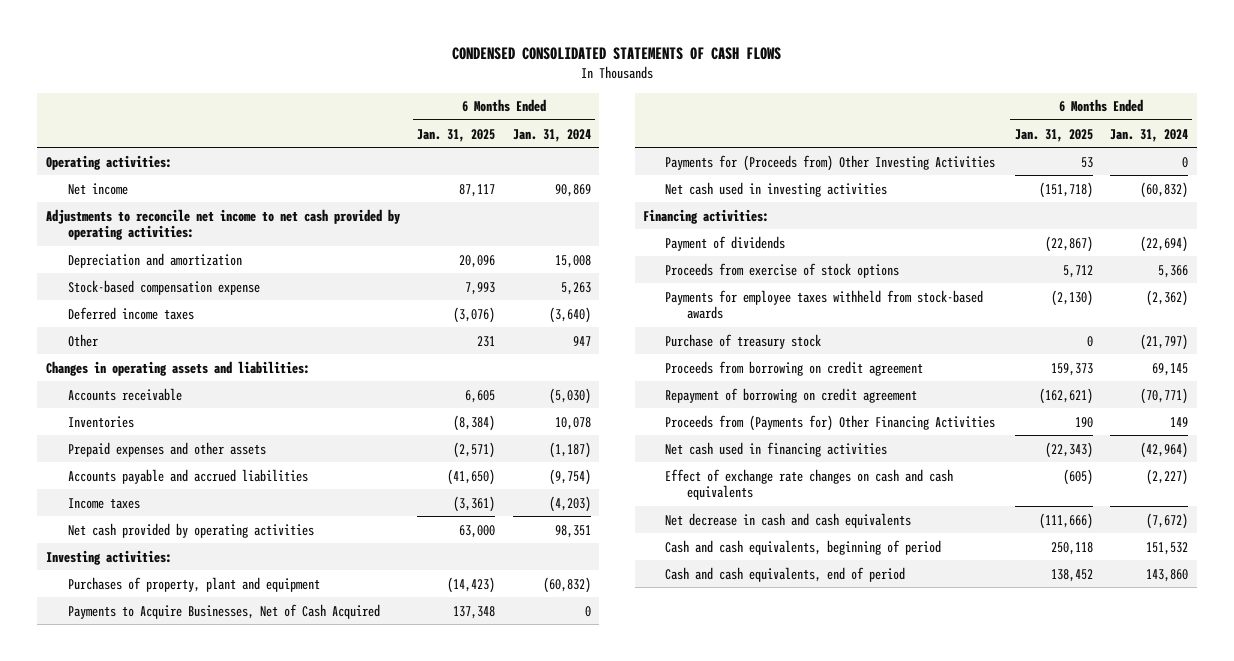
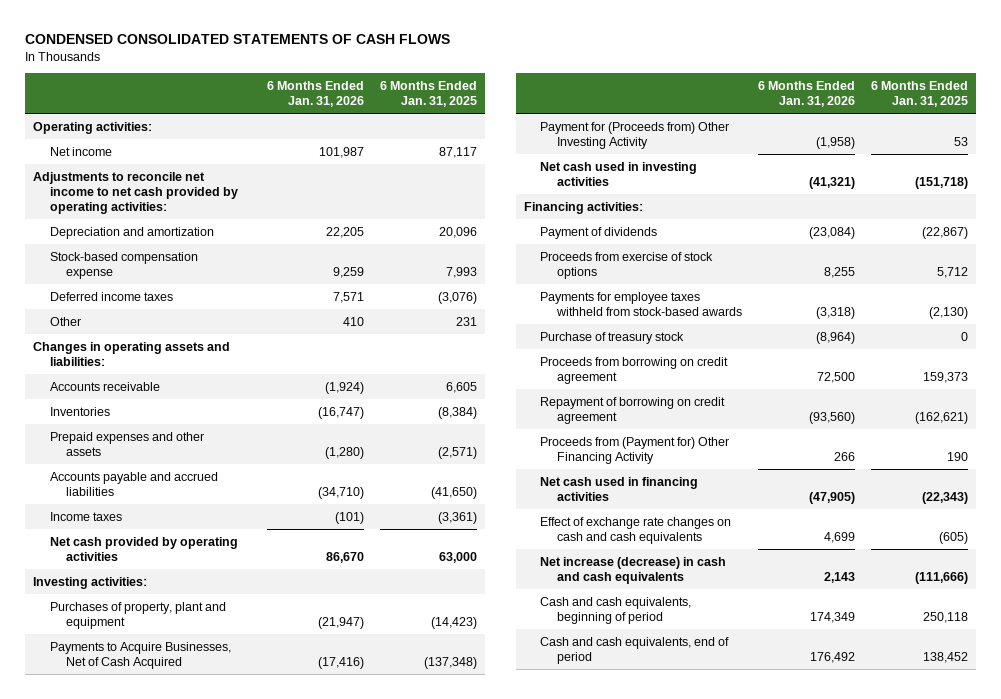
- | 6 Months Ended Jan. 31, 2025 | 6 Months Ended Jan. 31, 2024
+ | 6 Months Ended Jan. 31, 2026 | 6 Months Ended Jan. 31, 2025
- Payments to Acquire Businesses, Net of Cash Acquired | 137,348 | 0
- Payments for (Proceeds from) Other Investing Activities | 53 | 0
+ Payments to Acquire Businesses, Net of Cash Acquired | (17,416) | (137,348)
+ Payment for (Proceeds from) Other Investing Activity | (1,958) | 53
- Proceeds from (Payments for) Other Financing Activities | 190 | 149
+ Proceeds from (Payment for) Other Financing Activity | 266 | 190
- Net decrease in cash and cash equivalents | (111,666) | (7,672)
+ Net increase (decrease) in cash and cash equivalents | 2,143 | (111,666)

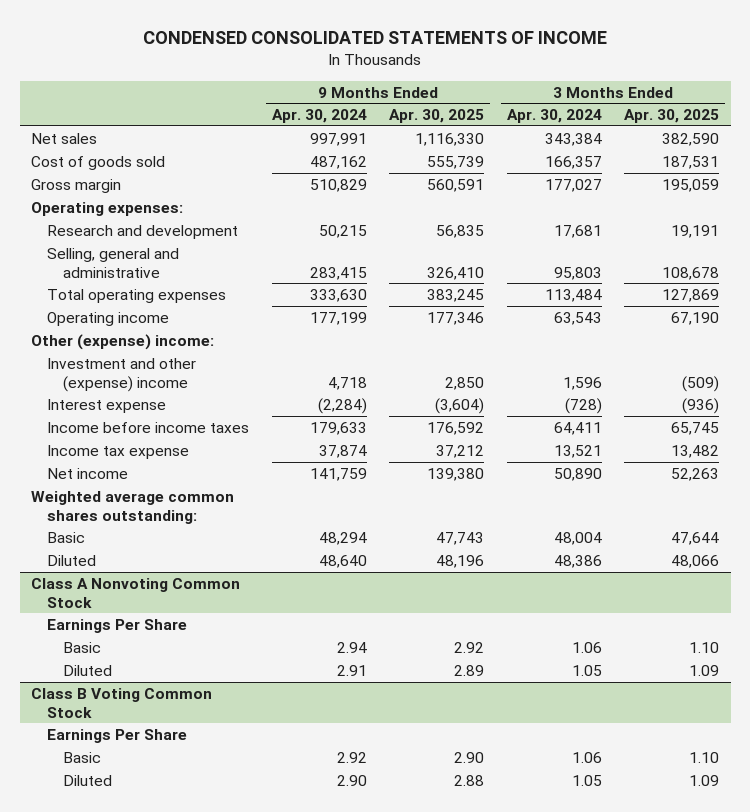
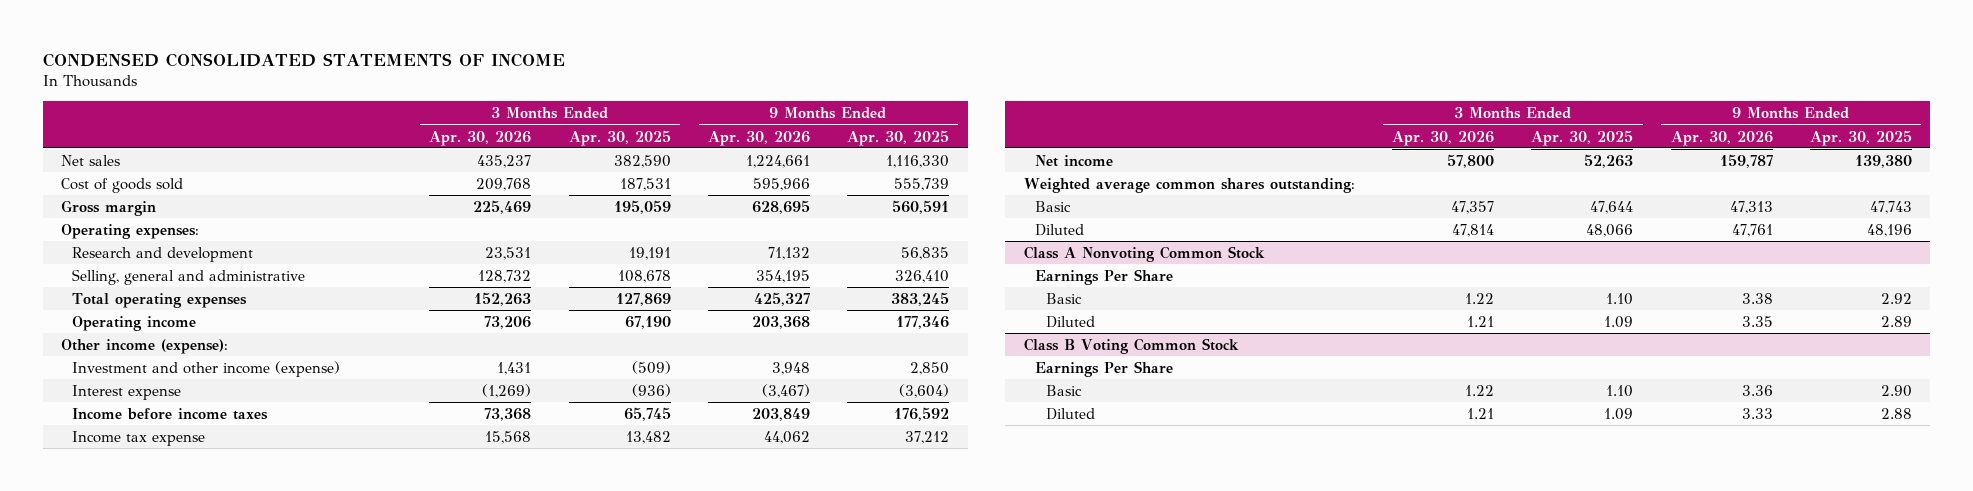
- | 9 Months Ended Apr. 30, 2024 | 9 Months Ended Apr. 30, 2025 | 3 Months Ended Apr. 30, 2024 | 3 Months Ended Apr. 30, 2025
+ | 3 Months Ended Apr. 30, 2026 | 3 Months Ended Apr. 30, 2025 | 9 Months Ended Apr. 30, 2026 | 9 Months Ended Apr. 30, 2025
- Other (expense) income:
- Investment and other (expense) income | 4,718 | 2,850 | 1,596 | (509)
+ Other income (expense):
+ Investment and other income (expense) | 1,431 | (509) | 3,948 | 2,850

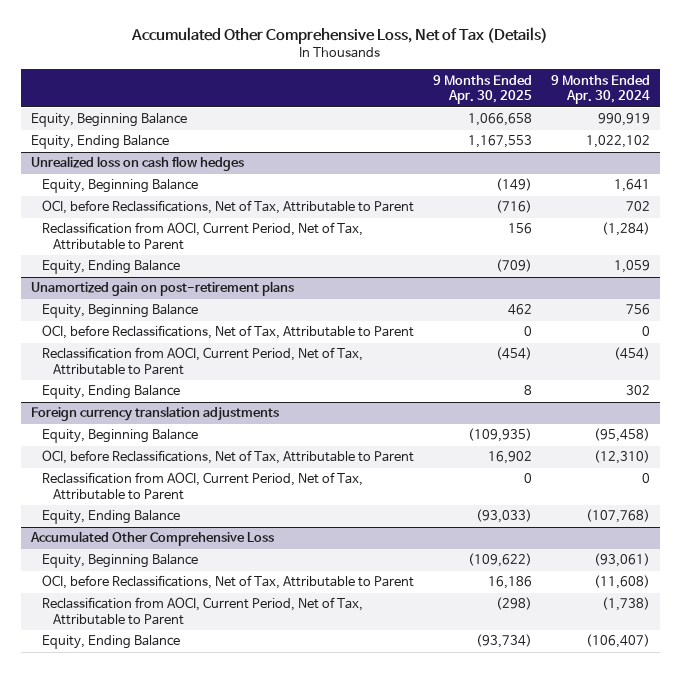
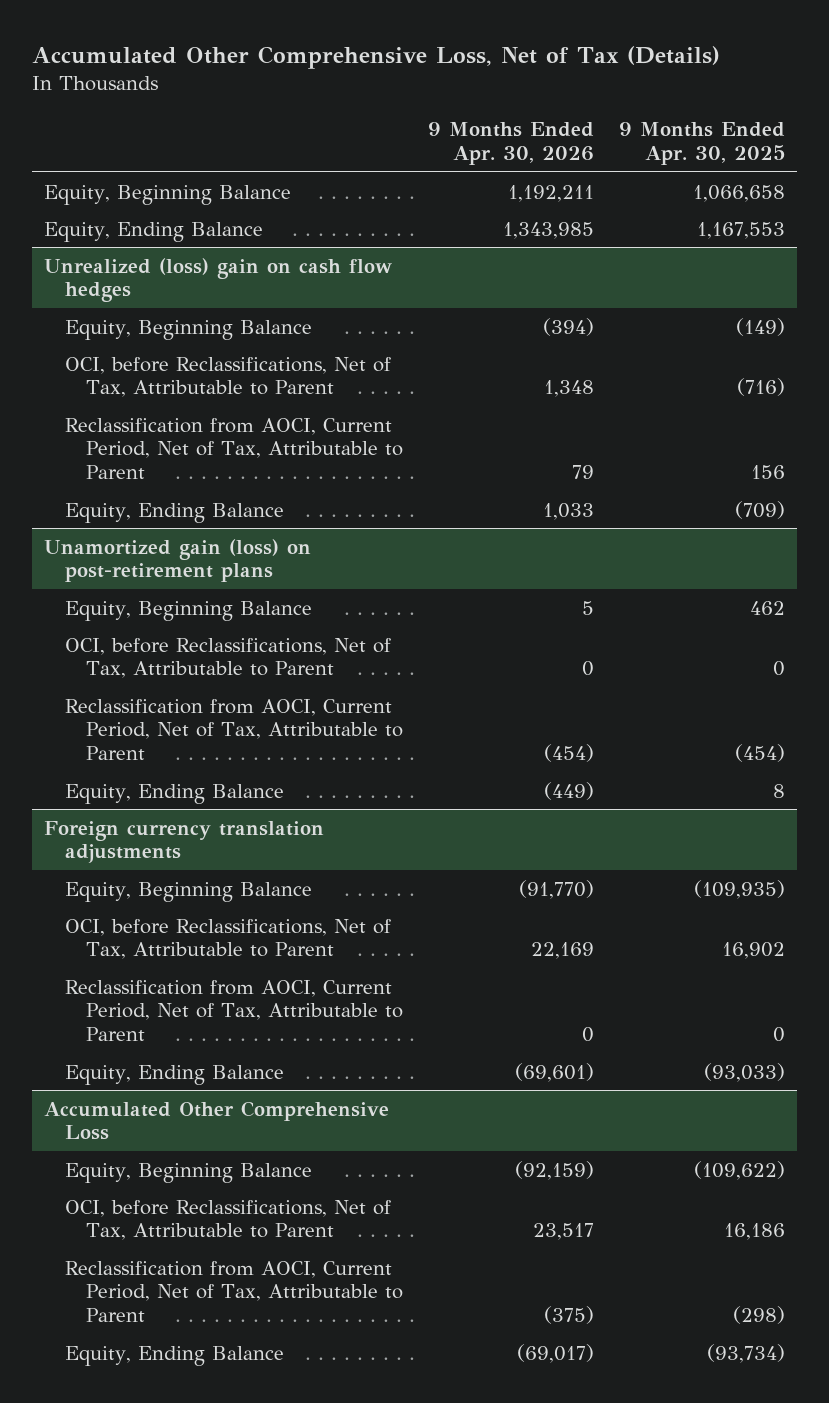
- | 9 Months Ended Apr. 30, 2025 | 9 Months Ended Apr. 30, 2024
+ | 9 Months Ended Apr. 30, 2026 | 9 Months Ended Apr. 30, 2025
- Unrealized loss on cash flow hedges
+ Unrealized (loss) gain on cash flow hedges
- Unamortized gain on post-retirement plans
+ Unamortized gain (loss) on post-retirement plans

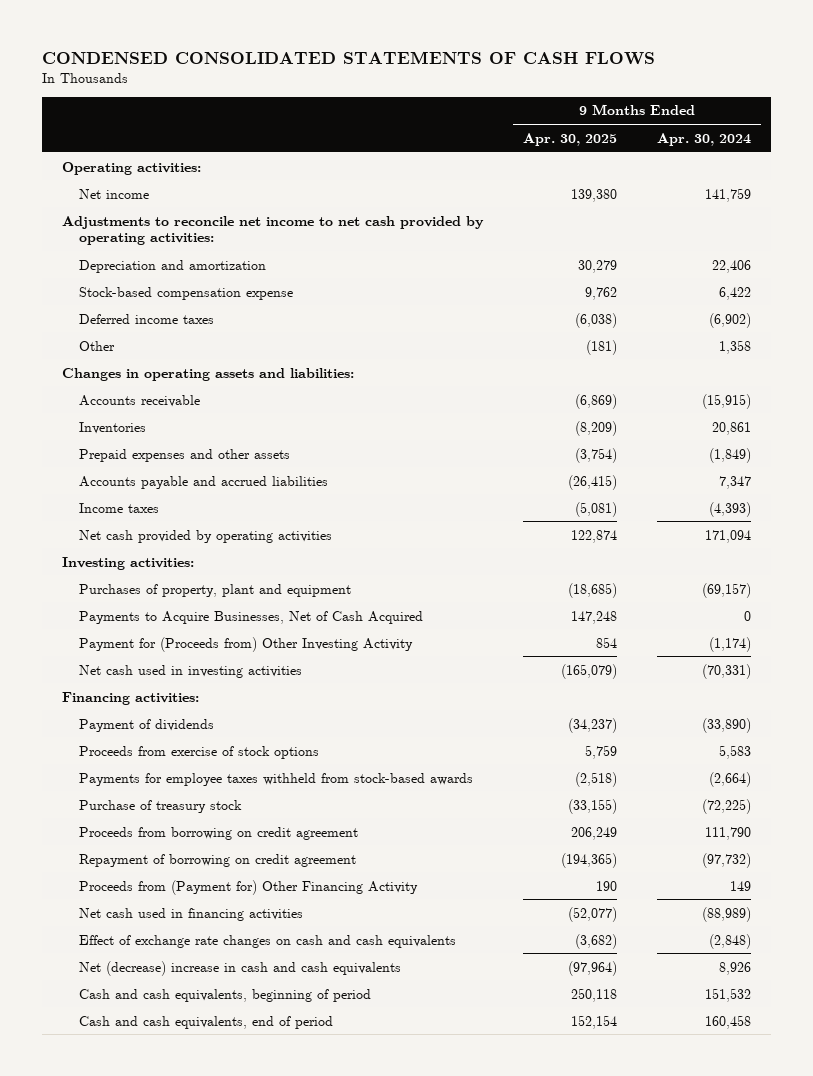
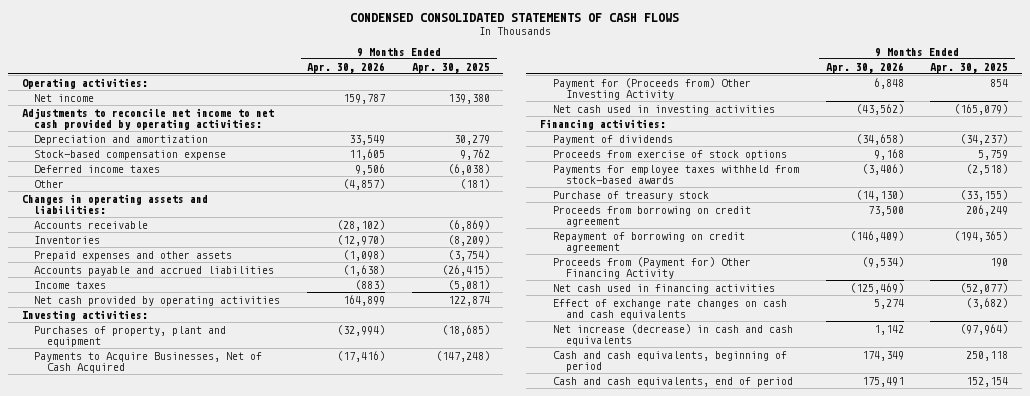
- | 9 Months Ended Apr. 30, 2025 | 9 Months Ended Apr. 30, 2024
+ | 9 Months Ended Apr. 30, 2026 | 9 Months Ended Apr. 30, 2025
- Payments to Acquire Businesses, Net of Cash Acquired | 147,248 | 0
+ Payments to Acquire Businesses, Net of Cash Acquired | (17,416) | (147,248)
- Net (decrease) increase in cash and cash equivalents | (97,964) | 8,926
+ Net increase (decrease) in cash and cash equivalents | 1,142 | (97,964)

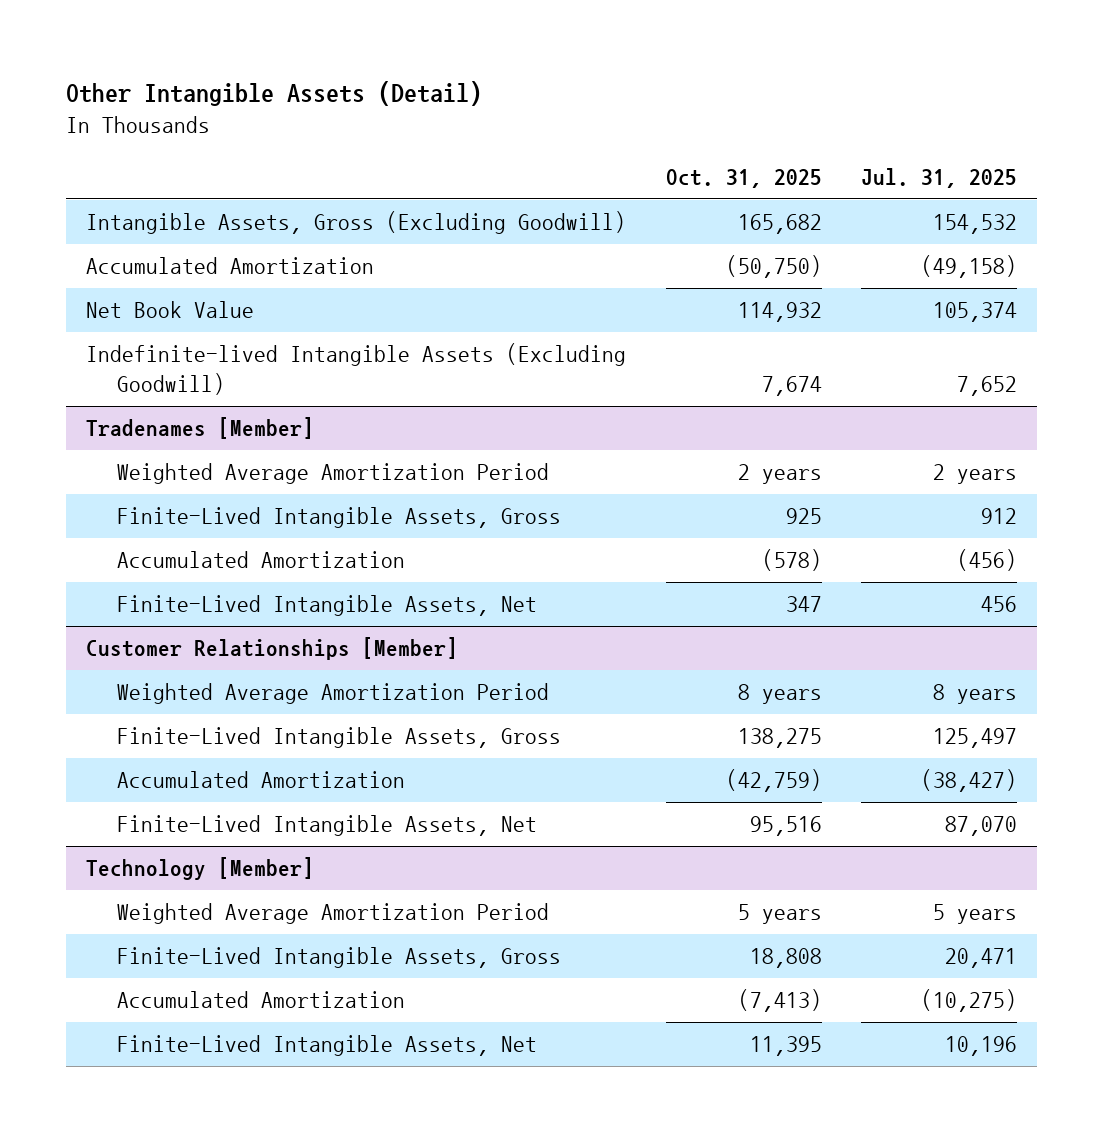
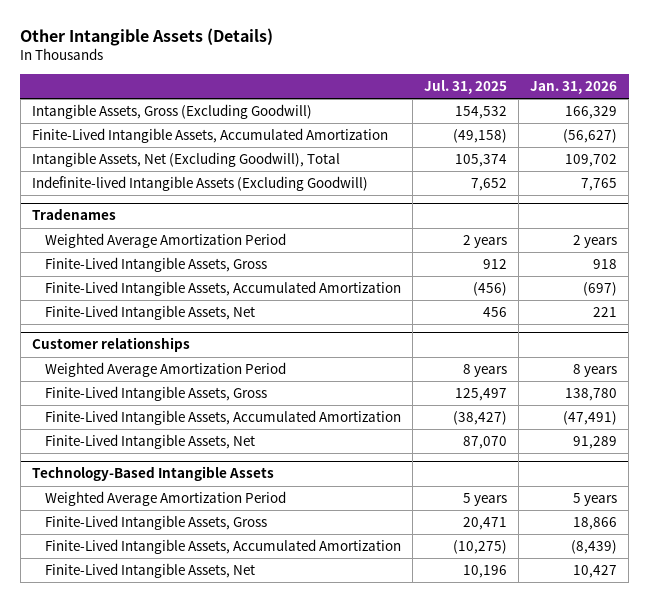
- Other Intangible Assets (Detail)
+ Other Intangible Assets (Details)
- | Oct. 31, 2025 | Jul. 31, 2025
+ | Jul. 31, 2025 | Jan. 31, 2026
- Accumulated Amortization | (50,750) | (49,158)
- Net Book Value | 114,932 | 105,374
+ Finite-Lived Intangible Assets, Accumulated Amortization | (49,158) | (56,627)
+ Intangible Assets, Net (Excluding Goodwill), Total | 105,374 | 109,702
- Tradenames [Member]
+ Tradenames
- Accumulated Amortization | (578) | (456)
+ Finite-Lived Intangible Assets, Accumulated Amortization | (456) | (697)
- Customer Relationships [Member]
+ Customer relationships
- Accumulated Amortization | (42,759) | (38,427)
+ Finite-Lived Intangible Assets, Accumulated Amortization | (38,427) | (47,491)
- Technology [Member]
+ Technology-Based Intangible Assets
- Accumulated Amortization | (7,413) | (10,275)
+ Finite-Lived Intangible Assets, Accumulated Amortization | (10,275) | (8,439)

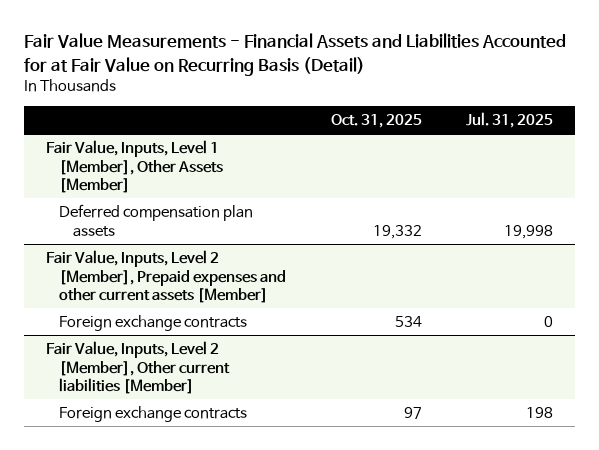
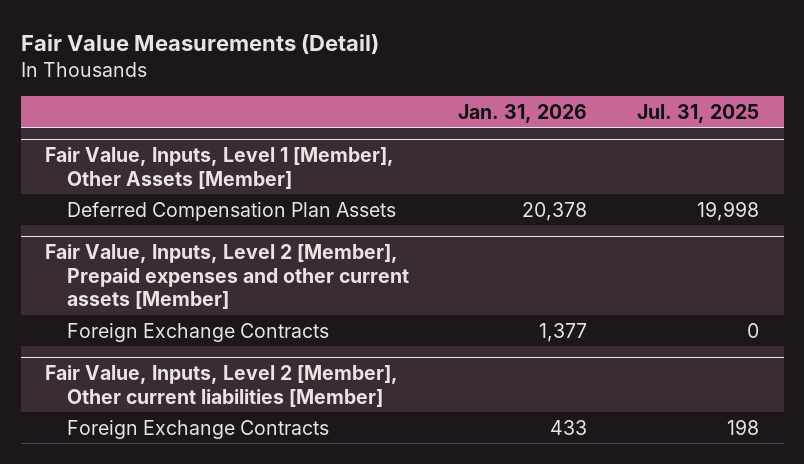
- Fair Value Measurements - Financial Assets and Liabilities Accounted for at Fair Value on Recurring Basis (Detail)
+ Fair Value Measurements (Detail)
- | Oct. 31, 2025 | Jul. 31, 2025
+ | Jan. 31, 2026 | Jul. 31, 2025
@ Fair Value, Inputs, Level 1 [Member], Other Assets [Member]
- Deferred compensation plan assets | 19,332 | 19,998
+ Deferred Compensation Plan Assets | 20,378 | 19,998
@ Fair Value, Inputs, Level 2 [Member], Prepaid expenses and other current assets [Member]
- Foreign exchange contracts | 534 | 0
+ Foreign Exchange Contracts | 1,377 | 0
@ Fair Value, Inputs, Level 2 [Member], Other current liabilities [Member]
- Foreign exchange contracts | 97 | 198
+ Foreign Exchange Contracts | 433 | 198

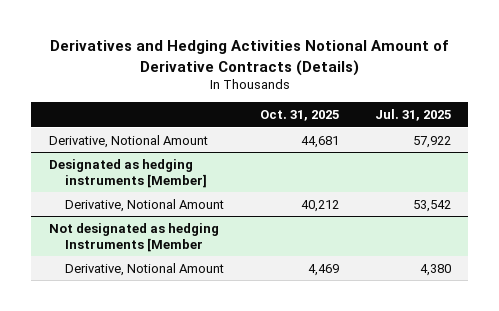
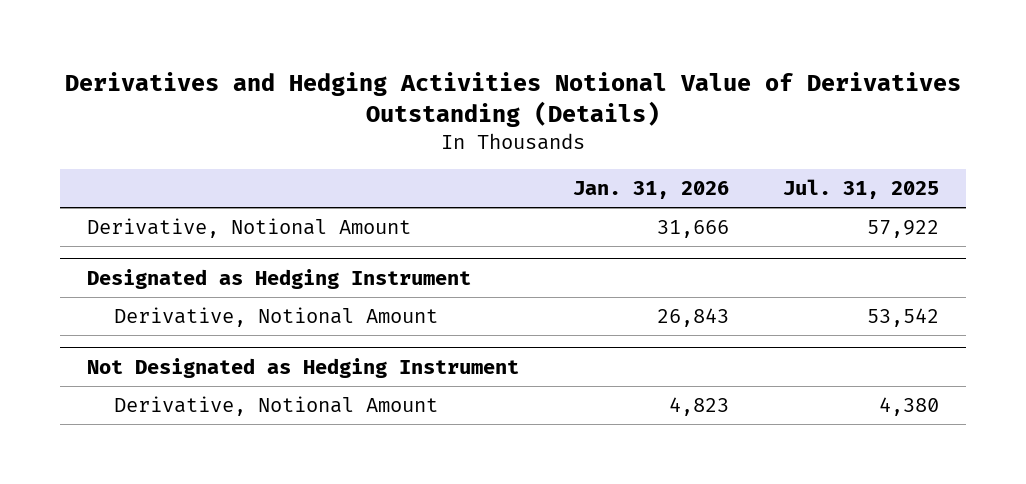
- Derivatives and Hedging Activities Notional Amount of Derivative Contracts (Details)
+ Derivatives and Hedging Activities Notional Value of Derivatives Outstanding (Details)
- | Oct. 31, 2025 | Jul. 31, 2025
+ | Jan. 31, 2026 | Jul. 31, 2025
- Designated as hedging instruments [Member]
+ Designated as Hedging Instrument
- Not designated as hedging Instruments [Member
+ Not Designated as Hedging Instrument

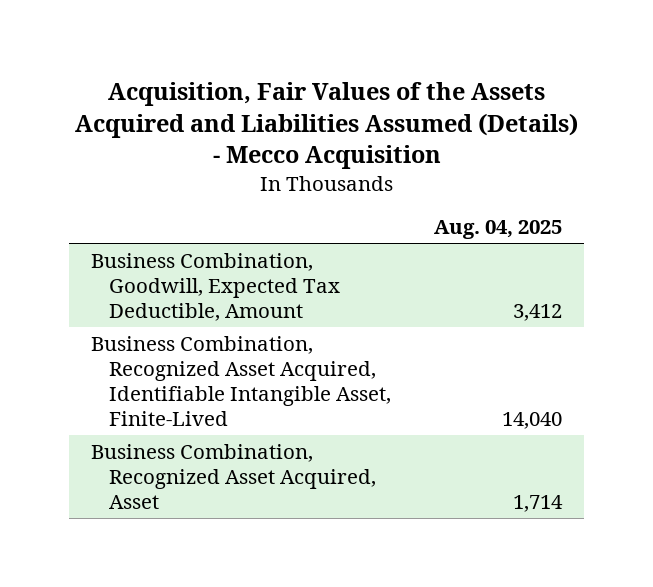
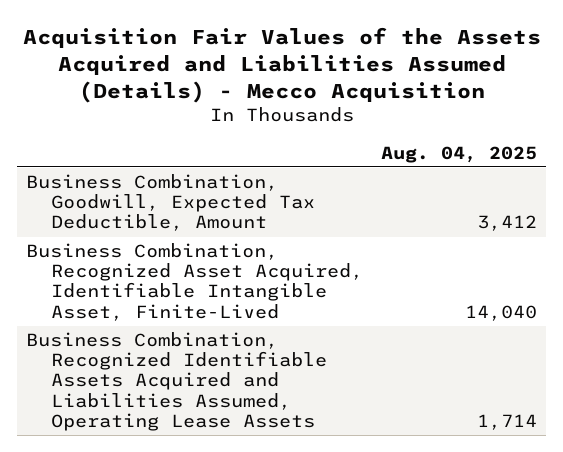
- Acquisition, Fair Values of the Assets Acquired and Liabilities Assumed (Details) - Mecco Acquisition
+ Acquisition Fair Values of the Assets Acquired and Liabilities Assumed (Details) - Mecco Acquisition
- Business Combination, Recognized Asset Acquired, Asset | 1,714
+ Business Combination, Recognized Identifiable Assets Acquired and Liabilities Assumed, Operating Lease Assets | 1,714

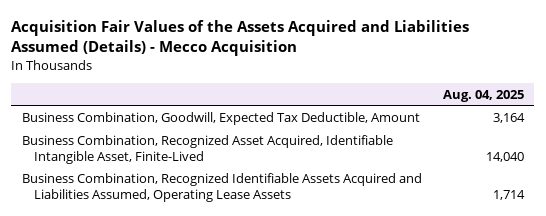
- Business Combination, Goodwill, Expected Tax Deductible, Amount | 3,412
+ Business Combination, Goodwill, Expected Tax Deductible, Amount | 3,164

